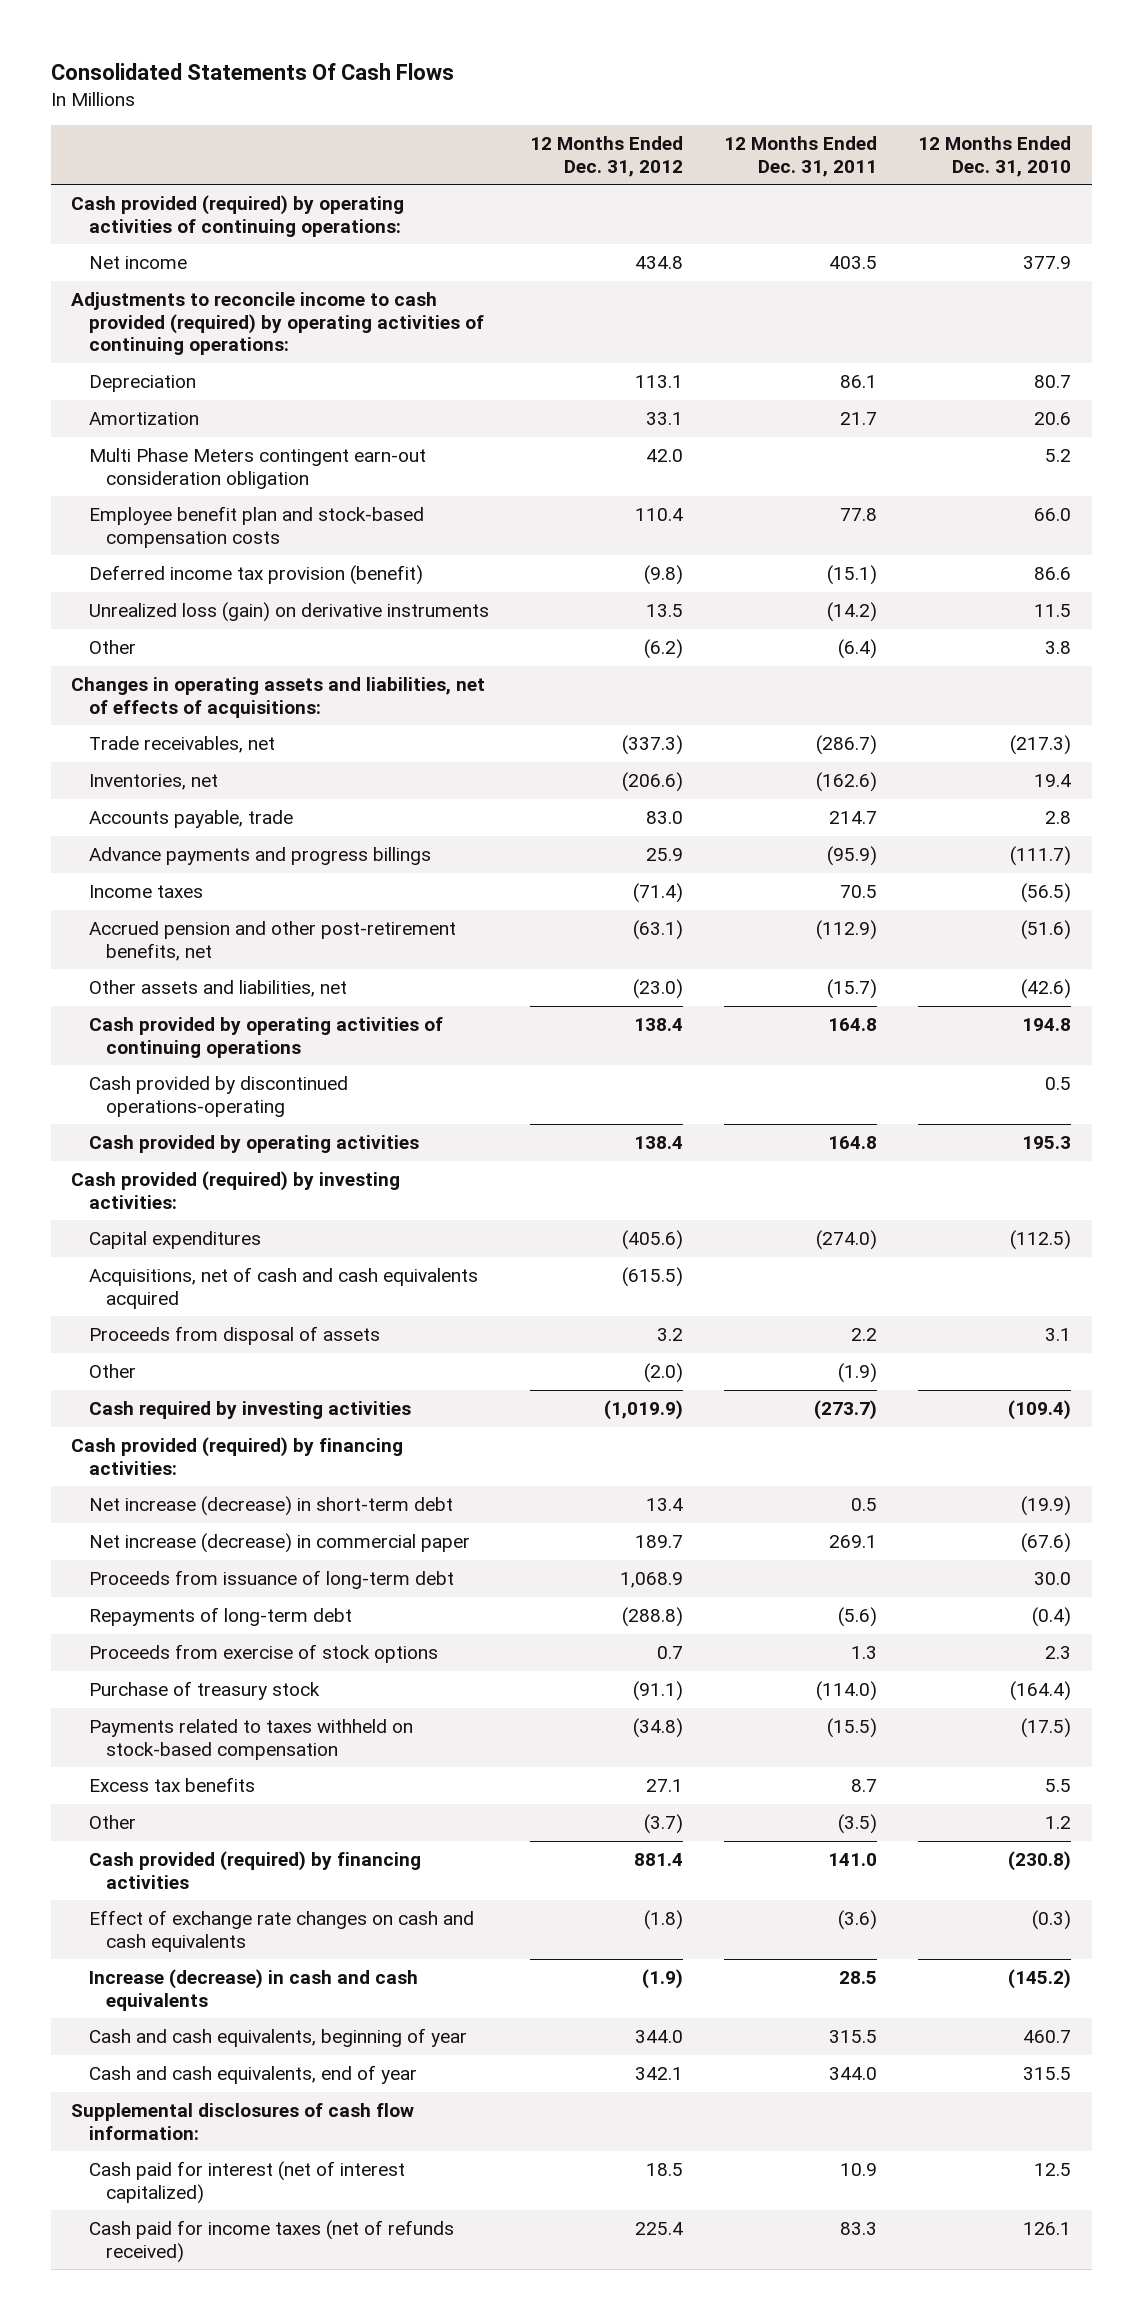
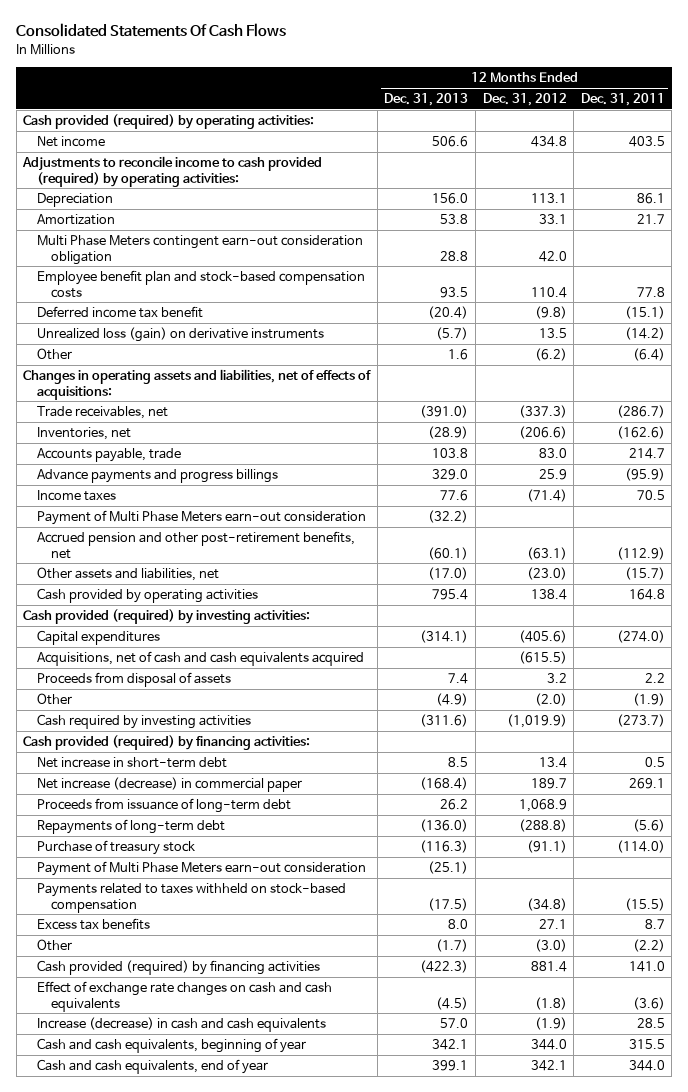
- | 12 Months Ended Dec. 31, 2012 | 12 Months Ended Dec. 31, 2011 | 12 Months Ended Dec. 31, 2010
+ | 12 Months Ended Dec. 31, 2013 | 12 Months Ended Dec. 31, 2012 | 12 Months Ended Dec. 31, 2011
- Cash provided (required) by operating activities of continuing operations:
+ Cash provided (required) by operating activities:
- Adjustments to reconcile income to cash provided (required) by operating activities of continuing operations:
+ Adjustments to reconcile income to cash provided (required) by operating activities:
- Deferred income tax provision (benefit) | (9.8) | (15.1) | 86.6
+ Deferred income tax benefit | (20.4) | (9.8) | (15.1)
+ Payment of Multi Phase Meters earn-out consideration | (32.2) | |
- Cash provided by operating activities of continuing operations | 138.4 | 164.8 | 194.8
- Cash provided by discontinued operations-operating | | | 0.5
- Net increase (decrease) in short-term debt | 13.4 | 0.5 | (19.9)
+ Net increase in short-term debt | 8.5 | 13.4 | 0.5
- Proceeds from exercise of stock options | 0.7 | 1.3 | 2.3
+ Payment of Multi Phase Meters earn-out consideration | (25.1) | |
- Other | (3.7) | (3.5) | 1.2
+ Other | (1.7) | (3.0) | (2.2)
- Supplemental disclosures of cash flow information:
- Cash paid for interest (net of interest capitalized) | 18.5 | 10.9 | 12.5
- Cash paid for income taxes (net of refunds received) | 225.4 | 83.3 | 126.1

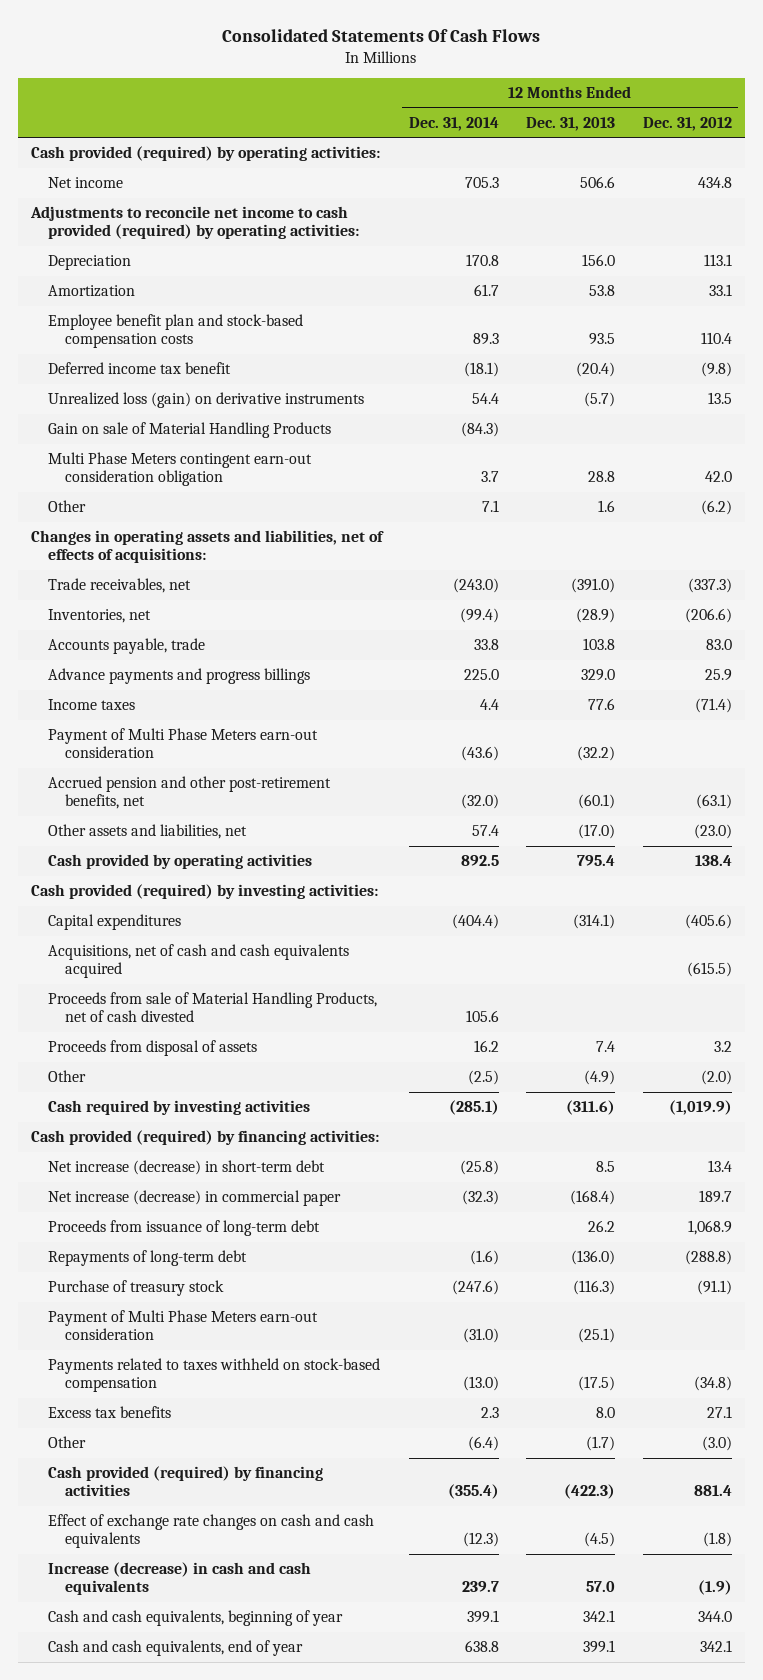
- | 12 Months Ended Dec. 31, 2013 | 12 Months Ended Dec. 31, 2012 | 12 Months Ended Dec. 31, 2011
+ | 12 Months Ended Dec. 31, 2014 | 12 Months Ended Dec. 31, 2013 | 12 Months Ended Dec. 31, 2012
- Adjustments to reconcile income to cash provided (required) by operating activities:
+ Adjustments to reconcile net income to cash provided (required) by operating activities:
+ Gain on sale of Material Handling Products | (84.3) | |
moved down: Multi Phase Meters contingent earn-out consideration obligation | 3.7 | 28.8 | 42.0
+ Proceeds from sale of Material Handling Products, net of cash divested | 105.6 | |
- Net increase in short-term debt | 8.5 | 13.4 | 0.5
+ Net increase (decrease) in short-term debt | (25.8) | 8.5 | 13.4

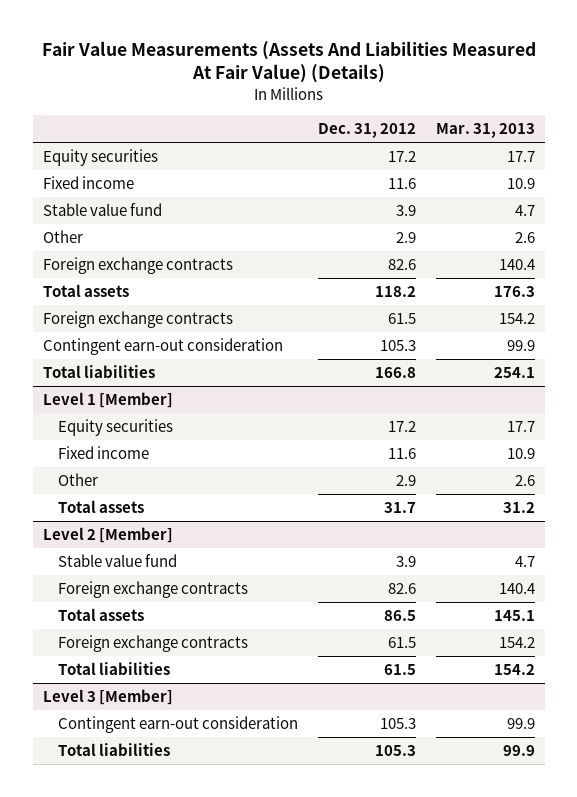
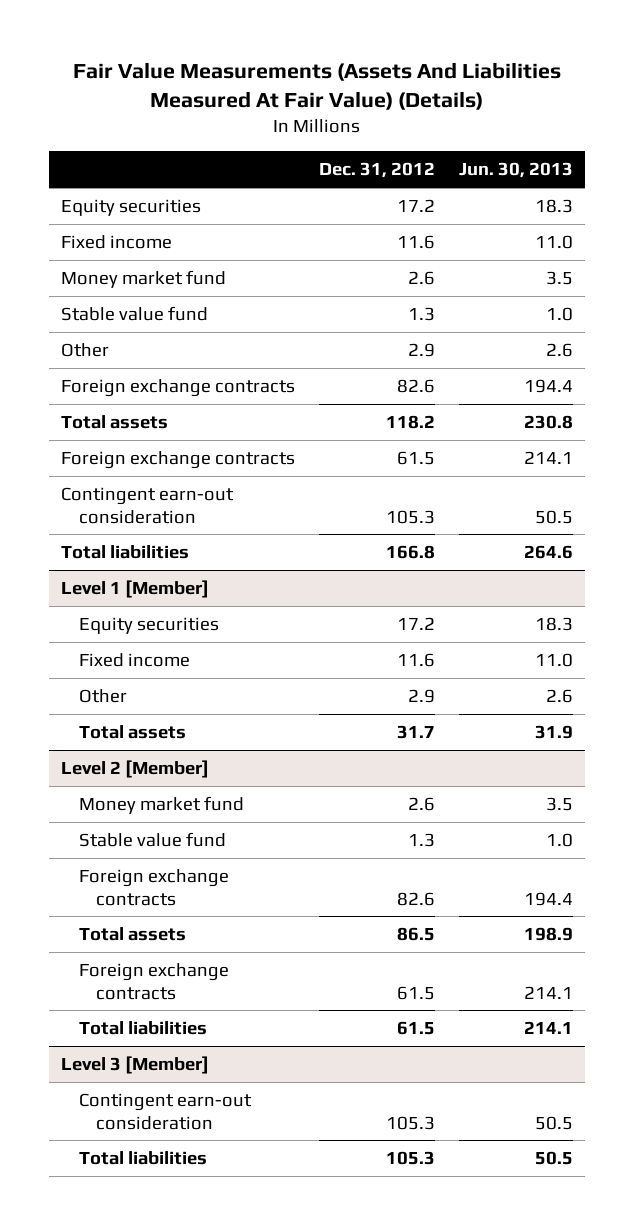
- | Dec. 31, 2012 | Mar. 31, 2013
+ | Dec. 31, 2012 | Jun. 30, 2013
- Stable value fund | 3.9 | 4.7
+ Money market fund | 2.6 | 3.5
+ Stable value fund | 1.3 | 1.0
@ Level 2 [Member]
- Stable value fund | 3.9 | 4.7
+ Money market fund | 2.6 | 3.5
+ Stable value fund | 1.3 | 1.0

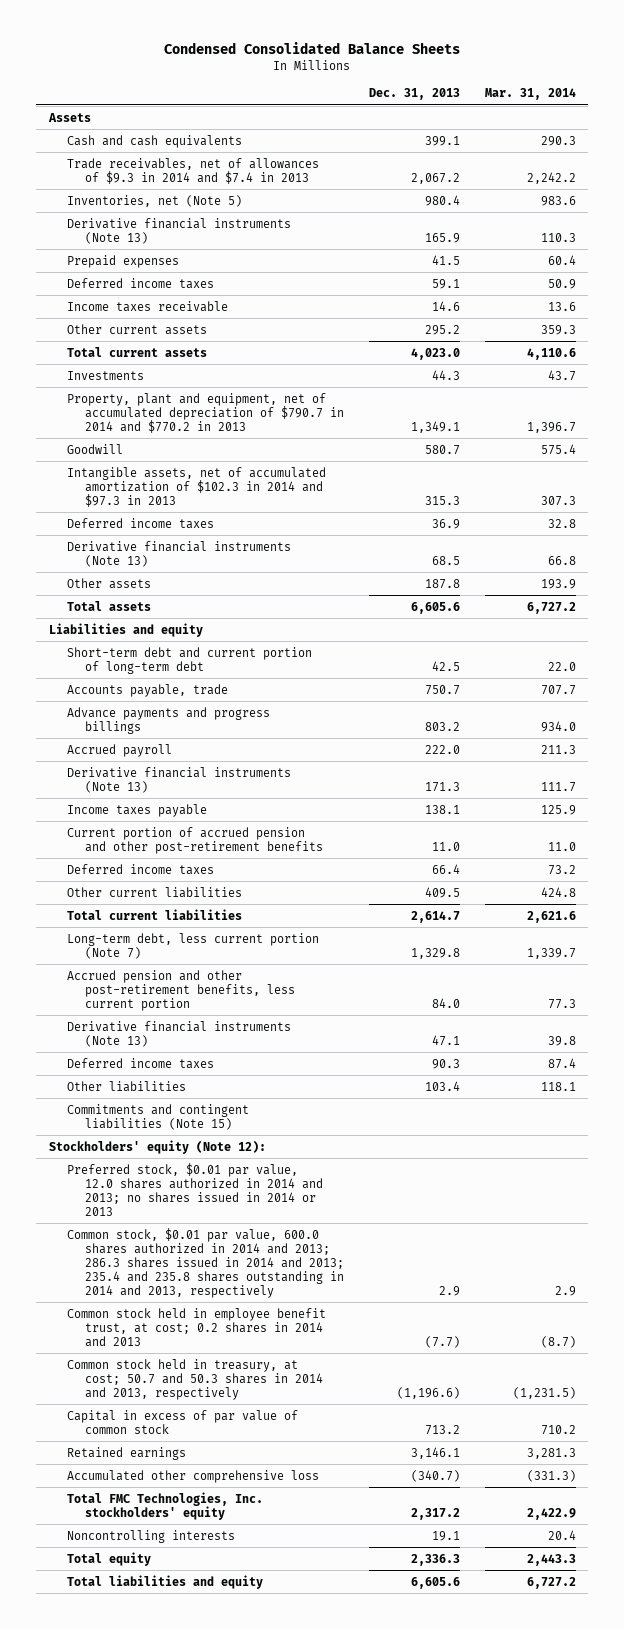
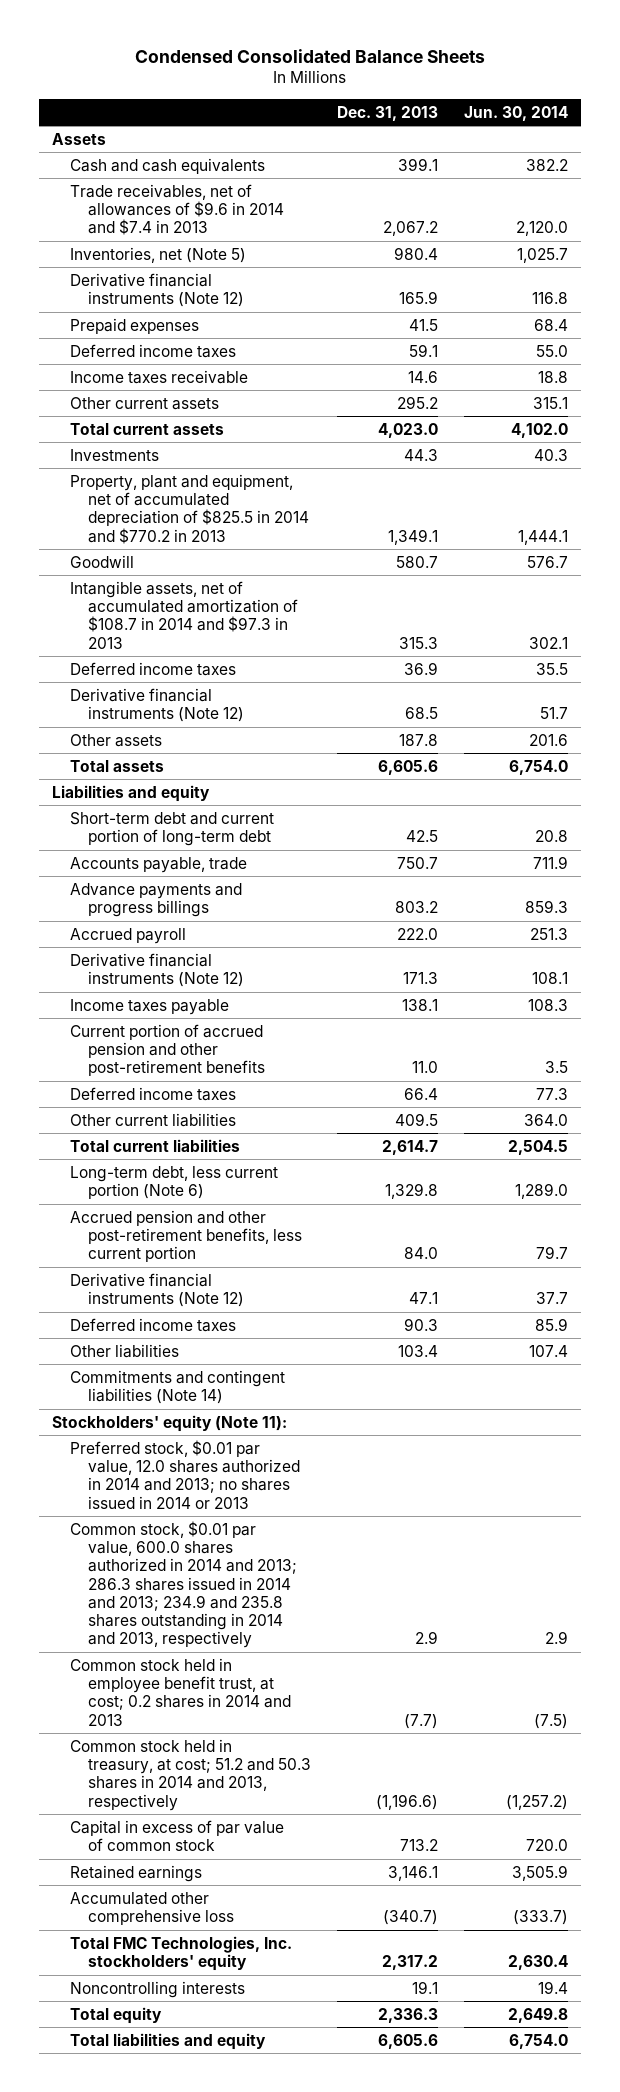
- | Dec. 31, 2013 | Mar. 31, 2014
+ | Dec. 31, 2013 | Jun. 30, 2014
- Trade receivables, net of allowances of $9.3 in 2014 and $7.4 in 2013 | 2,067.2 | 2,242.2
+ Trade receivables, net of allowances of $9.6 in 2014 and $7.4 in 2013 | 2,067.2 | 2,120.0
- Derivative financial instruments (Note 13) | 165.9 | 110.3
+ Derivative financial instruments (Note 12) | 165.9 | 116.8
- Property, plant and equipment, net of accumulated depreciation of $790.7 in 2014 and $770.2 in 2013 | 1,349.1 | 1,396.7
+ Property, plant and equipment, net of accumulated depreciation of $825.5 in 2014 and $770.2 in 2013 | 1,349.1 | 1,444.1
- Intangible assets, net of accumulated amortization of $102.3 in 2014 and $97.3 in 2013 | 315.3 | 307.3
+ Intangible assets, net of accumulated amortization of $108.7 in 2014 and $97.3 in 2013 | 315.3 | 302.1
- Derivative financial instruments (Note 13) | 68.5 | 66.8
+ Derivative financial instruments (Note 12) | 68.5 | 51.7
- Derivative financial instruments (Note 13) | 171.3 | 111.7
+ Derivative financial instruments (Note 12) | 171.3 | 108.1
- Long-term debt, less current portion (Note 7) | 1,329.8 | 1,339.7
+ Long-term debt, less current portion (Note 6) | 1,329.8 | 1,289.0
- Derivative financial instruments (Note 13) | 47.1 | 39.8
+ Derivative financial instruments (Note 12) | 47.1 | 37.7
- Commitments and contingent liabilities (Note 15)
- Stockholders' equity (Note 12):
+ Commitments and contingent liabilities (Note 14)
+ Stockholders' equity (Note 11):
- Common stock, $0.01 par value, 600.0 shares authorized in 2014 and 2013; 286.3 shares issued in 2014 and 2013; 235.4 and 235.8 shares outstanding in 2014 and 2013, respectively | 2.9 | 2.9
+ Common stock, $0.01 par value, 600.0 shares authorized in 2014 and 2013; 286.3 shares issued in 2014 and 2013; 234.9 and 235.8 shares outstanding in 2014 and 2013, respectively | 2.9 | 2.9
- Common stock held in treasury, at cost; 50.7 and 50.3 shares in 2014 and 2013, respectively | (1,196.6) | (1,231.5)
+ Common stock held in treasury, at cost; 51.2 and 50.3 shares in 2014 and 2013, respectively | (1,196.6) | (1,257.2)

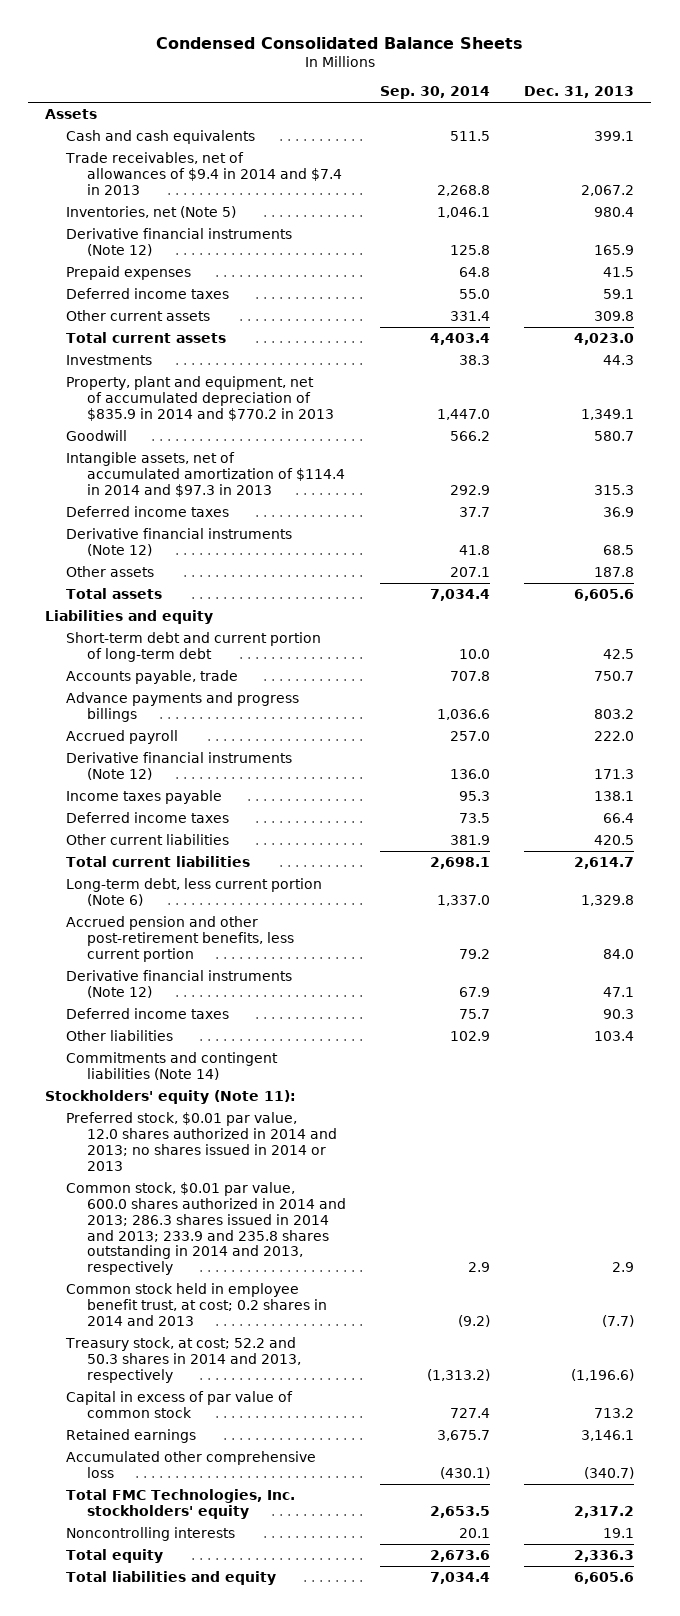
- | Dec. 31, 2013 | Jun. 30, 2014
+ | Sep. 30, 2014 | Dec. 31, 2013
- Trade receivables, net of allowances of $9.6 in 2014 and $7.4 in 2013 | 2,067.2 | 2,120.0
+ Trade receivables, net of allowances of $9.4 in 2014 and $7.4 in 2013 | 2,268.8 | 2,067.2
- Income taxes receivable | 14.6 | 18.8
- Other current assets | 295.2 | 315.1
+ Other current assets | 331.4 | 309.8
- Property, plant and equipment, net of accumulated depreciation of $825.5 in 2014 and $770.2 in 2013 | 1,349.1 | 1,444.1
+ Property, plant and equipment, net of accumulated depreciation of $835.9 in 2014 and $770.2 in 2013 | 1,447.0 | 1,349.1
- Intangible assets, net of accumulated amortization of $108.7 in 2014 and $97.3 in 2013 | 315.3 | 302.1
+ Intangible assets, net of accumulated amortization of $114.4 in 2014 and $97.3 in 2013 | 292.9 | 315.3
- Current portion of accrued pension and other post-retirement benefits | 11.0 | 3.5
- Other current liabilities | 409.5 | 364.0
+ Other current liabilities | 381.9 | 420.5
- Common stock, $0.01 par value, 600.0 shares authorized in 2014 and 2013; 286.3 shares issued in 2014 and 2013; 234.9 and 235.8 shares outstanding in 2014 and 2013, respectively | 2.9 | 2.9
+ Common stock, $0.01 par value, 600.0 shares authorized in 2014 and 2013; 286.3 shares issued in 2014 and 2013; 233.9 and 235.8 shares outstanding in 2014 and 2013, respectively | 2.9 | 2.9
- Common stock held in treasury, at cost; 51.2 and 50.3 shares in 2014 and 2013, respectively | (1,196.6) | (1,257.2)
+ Treasury stock, at cost; 52.2 and 50.3 shares in 2014 and 2013, respectively | (1,313.2) | (1,196.6)

